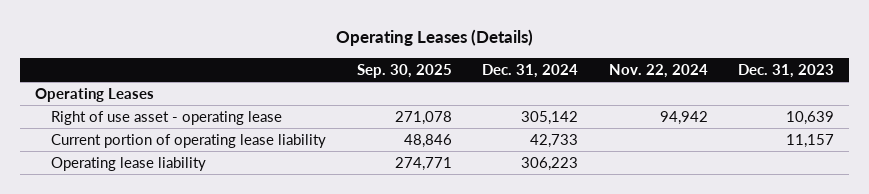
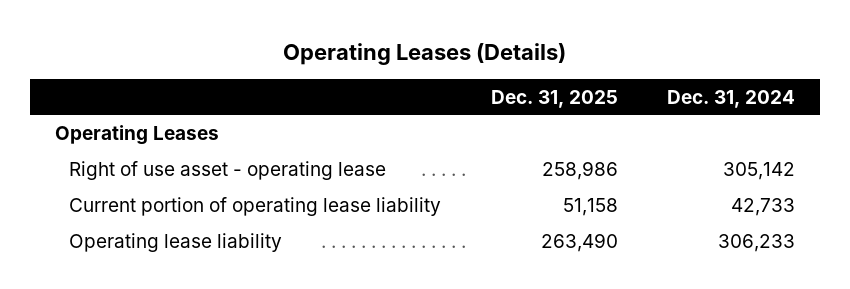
- | Sep. 30, 2025 | Dec. 31, 2024 | Nov. 22, 2024 | Dec. 31, 2023
+ | Dec. 31, 2025 | Dec. 31, 2024
- Operating lease liability | 274,771 | 306,223 | |
+ Operating lease liability | 263,490 | 306,233

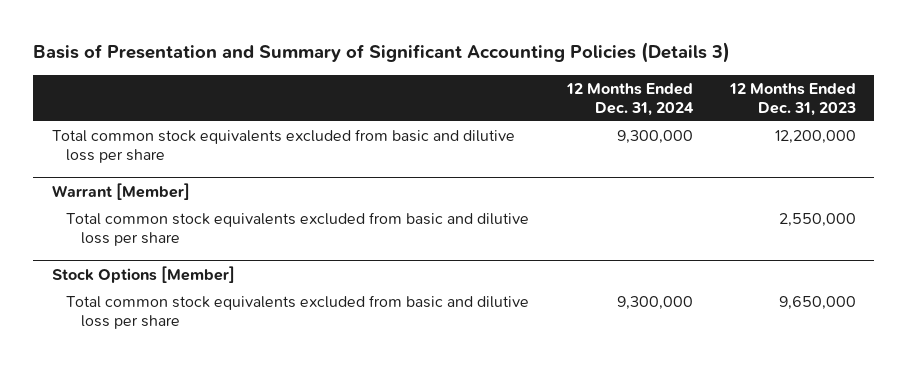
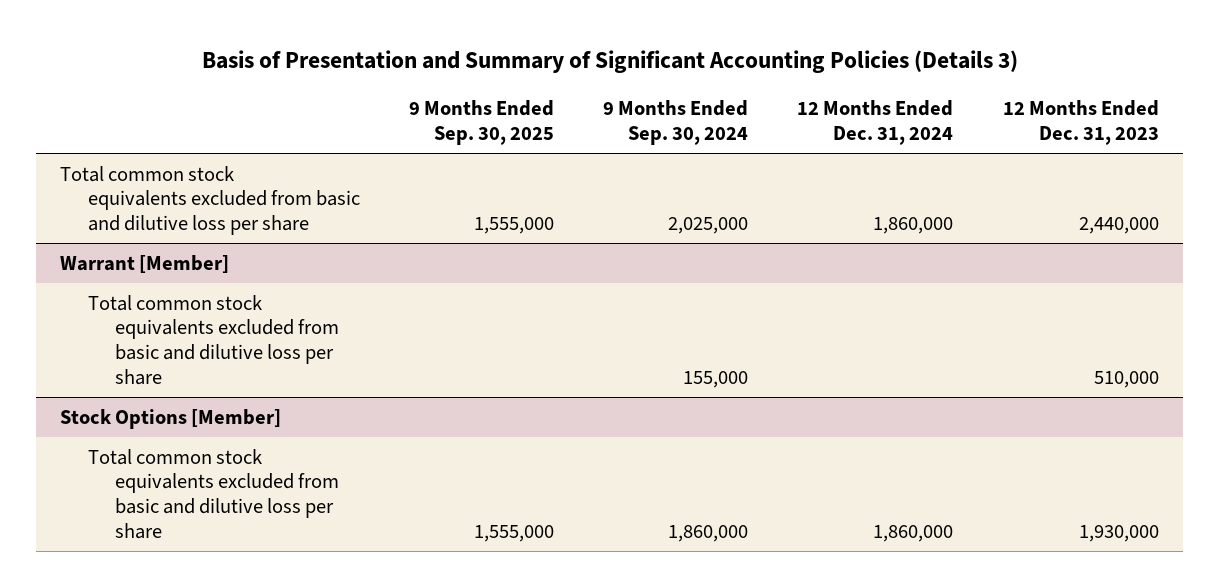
- | 12 Months Ended Dec. 31, 2024 | 12 Months Ended Dec. 31, 2023
+ | 9 Months Ended Sep. 30, 2025 | 9 Months Ended Sep. 30, 2024 | 12 Months Ended Dec. 31, 2024 | 12 Months Ended Dec. 31, 2023
- Total common stock equivalents excluded from basic and dilutive loss per share | 9,300,000 | 12,200,000
+ Total common stock equivalents excluded from basic and dilutive loss per share | 1,555,000 | 2,025,000 | 1,860,000 | 2,440,000
@ Warrant [Member]
- Total common stock equivalents excluded from basic and dilutive loss per share | | 2,550,000
+ Total common stock equivalents excluded from basic and dilutive loss per share | | 155,000 | | 510,000
@ Stock Options [Member]
- Total common stock equivalents excluded from basic and dilutive loss per share | 9,300,000 | 9,650,000
+ Total common stock equivalents excluded from basic and dilutive loss per share | 1,555,000 | 1,860,000 | 1,860,000 | 1,930,000

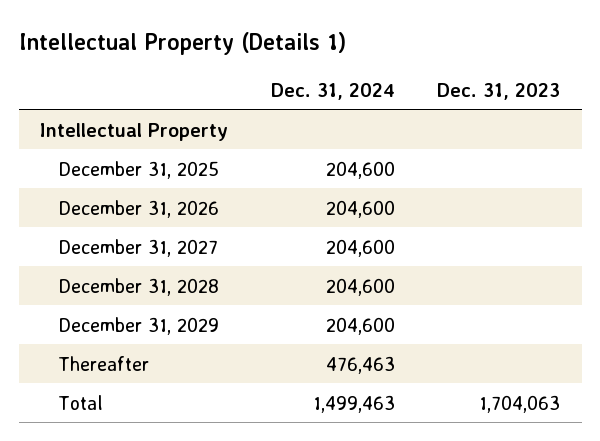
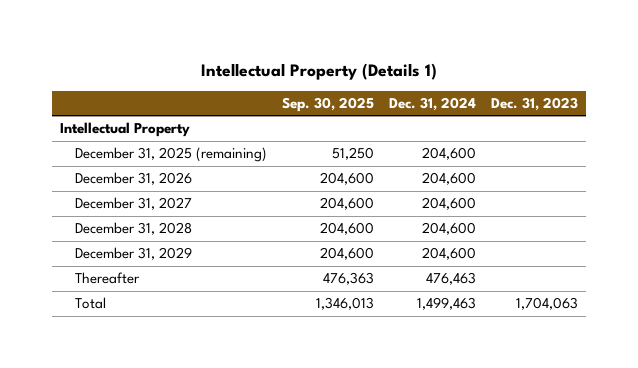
- | Dec. 31, 2024 | Dec. 31, 2023
+ | Sep. 30, 2025 | Dec. 31, 2024 | Dec. 31, 2023
- December 31, 2025 | 204,600 |
+ December 31, 2025 (remaining) | 51,250 | 204,600 |

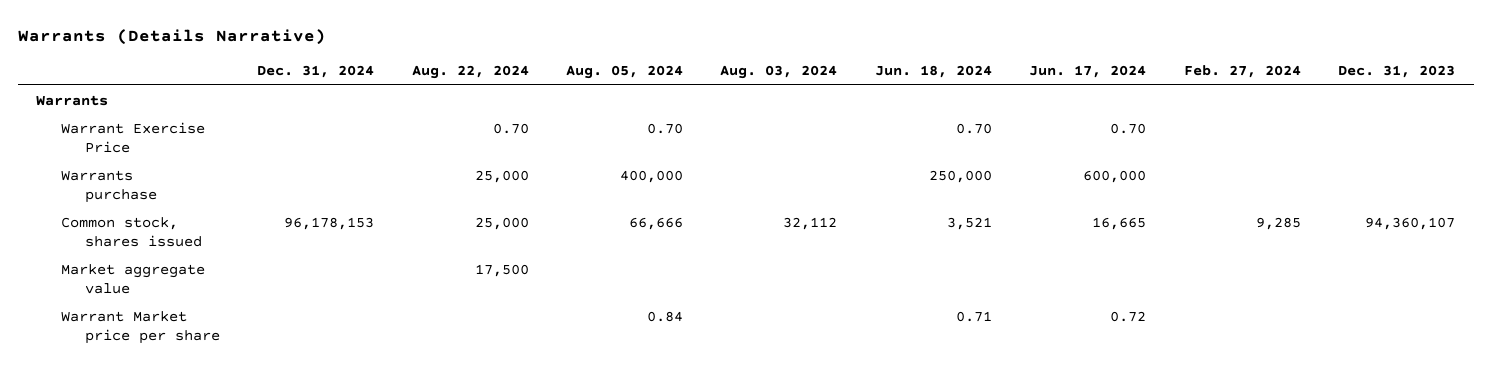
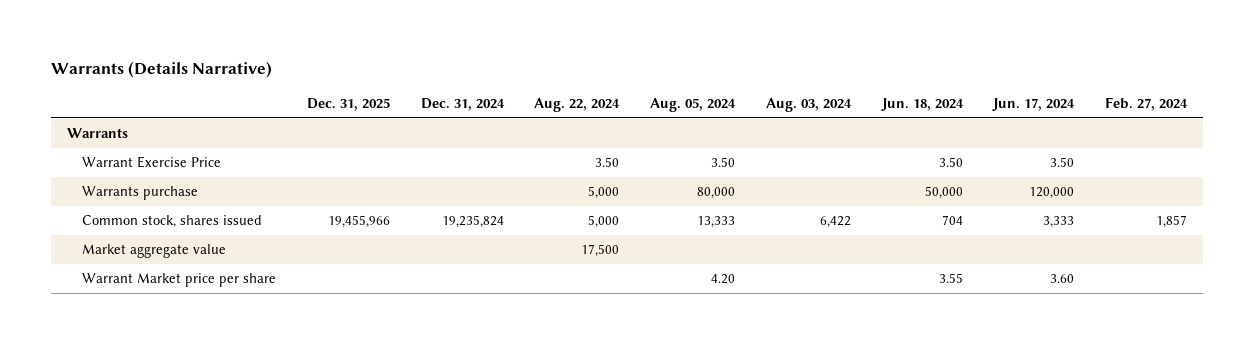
- | Dec. 31, 2024 | Aug. 22, 2024 | Aug. 05, 2024 | Aug. 03, 2024 | Jun. 18, 2024 | Jun. 17, 2024 | Feb. 27, 2024 | Dec. 31, 2023
+ | Dec. 31, 2025 | Dec. 31, 2024 | Aug. 22, 2024 | Aug. 05, 2024 | Aug. 03, 2024 | Jun. 18, 2024 | Jun. 17, 2024 | Feb. 27, 2024
- Warrant Exercise Price | | 0.70 | 0.70 | | 0.70 | 0.70 | |
- Warrants purchase | | 25,000 | 400,000 | | 250,000 | 600,000 | |
- Common stock, shares issued | 96,178,153 | 25,000 | 66,666 | 32,112 | 3,521 | 16,665 | 9,285 | 94,360,107
+ Warrant Exercise Price | | | 3.50 | 3.50 | | 3.50 | 3.50 |
+ Warrants purchase | | | 5,000 | 80,000 | | 50,000 | 120,000 |
+ Common stock, shares issued | 19,455,966 | 19,235,824 | 5,000 | 13,333 | 6,422 | 704 | 3,333 | 1,857
- Warrant Market price per share | | | 0.84 | | 0.71 | 0.72 | |
+ Warrant Market price per share | | | | 4.20 | | 3.55 | 3.60 |

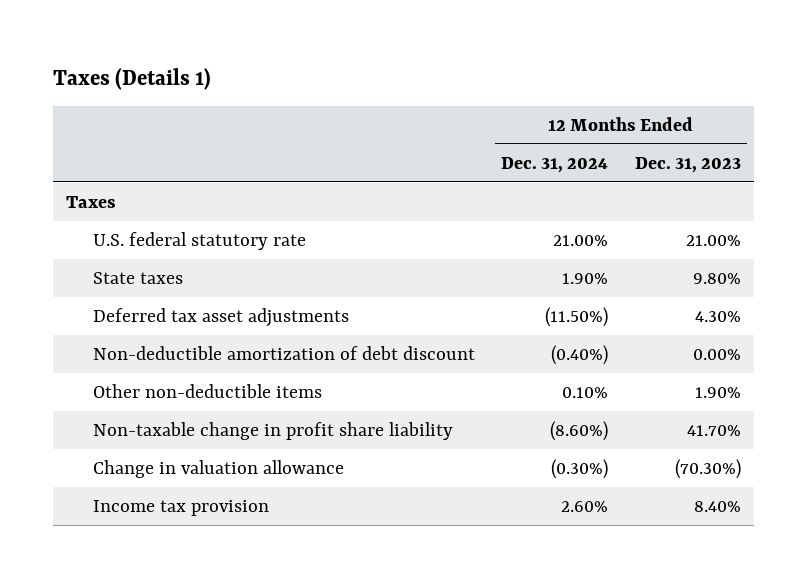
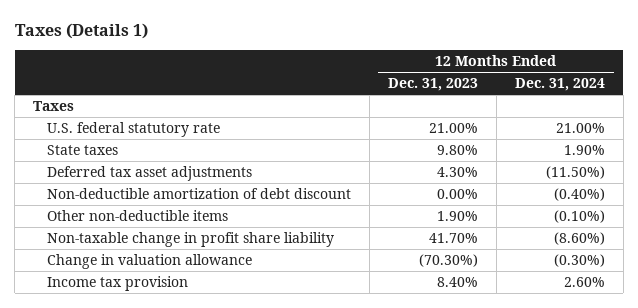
- | 12 Months Ended Dec. 31, 2024 | 12 Months Ended Dec. 31, 2023
+ | 12 Months Ended Dec. 31, 2023 | 12 Months Ended Dec. 31, 2024
- Other non-deductible items | 0.10% | 1.90%
+ Other non-deductible items | 1.90% | (0.10%)

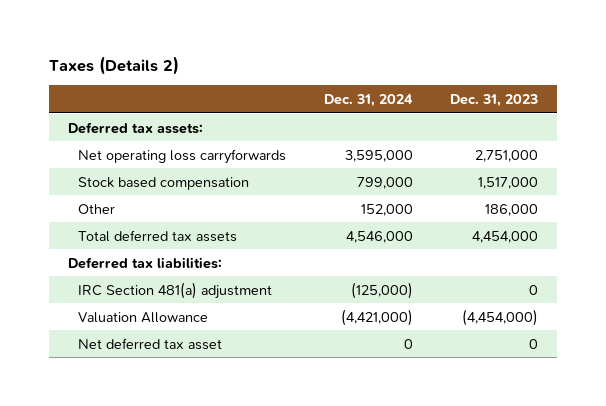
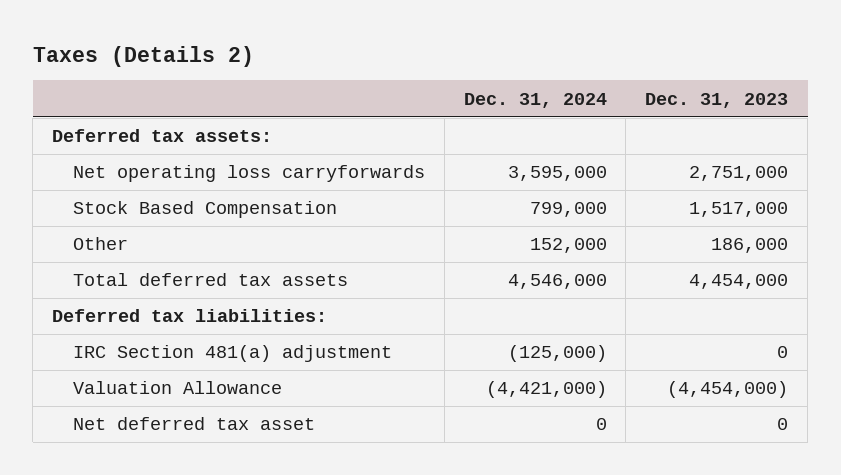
- Stock based compensation | 799,000 | 1,517,000
+ Stock Based Compensation | 799,000 | 1,517,000

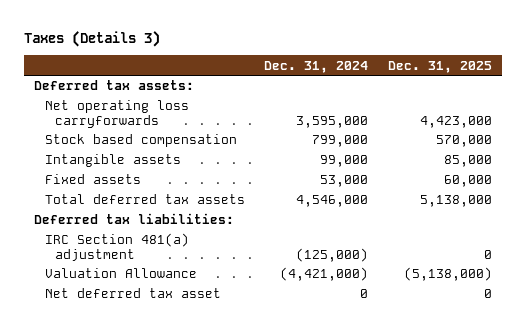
- Taxes (Details 2)
+ Taxes (Details 3)
- | Dec. 31, 2024 | Dec. 31, 2023
+ | Dec. 31, 2024 | Dec. 31, 2025
- Stock Based Compensation | 799,000 | 1,517,000
- Other | 152,000 | 186,000
+ Stock based compensation | 799,000 | 570,000
+ Intangible assets | 99,000 | 85,000
+ Fixed assets | 53,000 | 60,000

